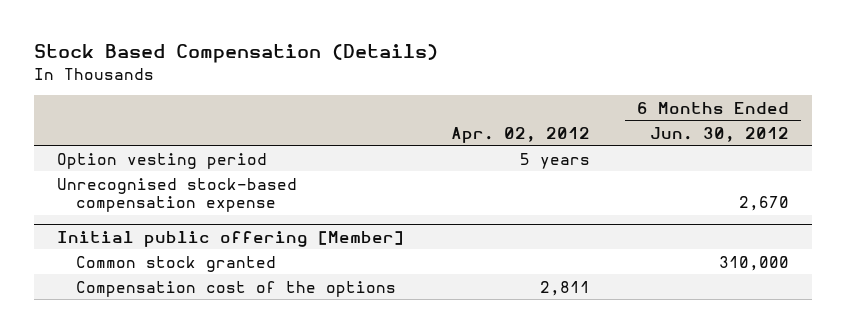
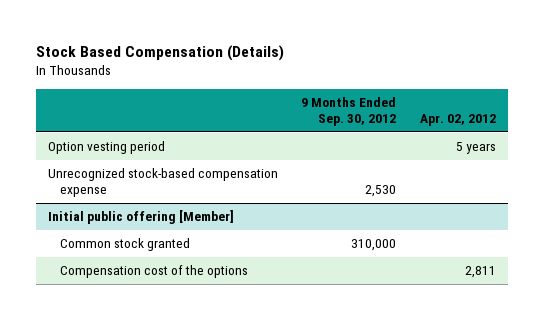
- | Apr. 02, 2012 | 6 Months Ended Jun. 30, 2012
+ | 9 Months Ended Sep. 30, 2012 | Apr. 02, 2012
- Unrecognised stock-based compensation expense | | 2,670
+ Unrecognized stock-based compensation expense | 2,530 |

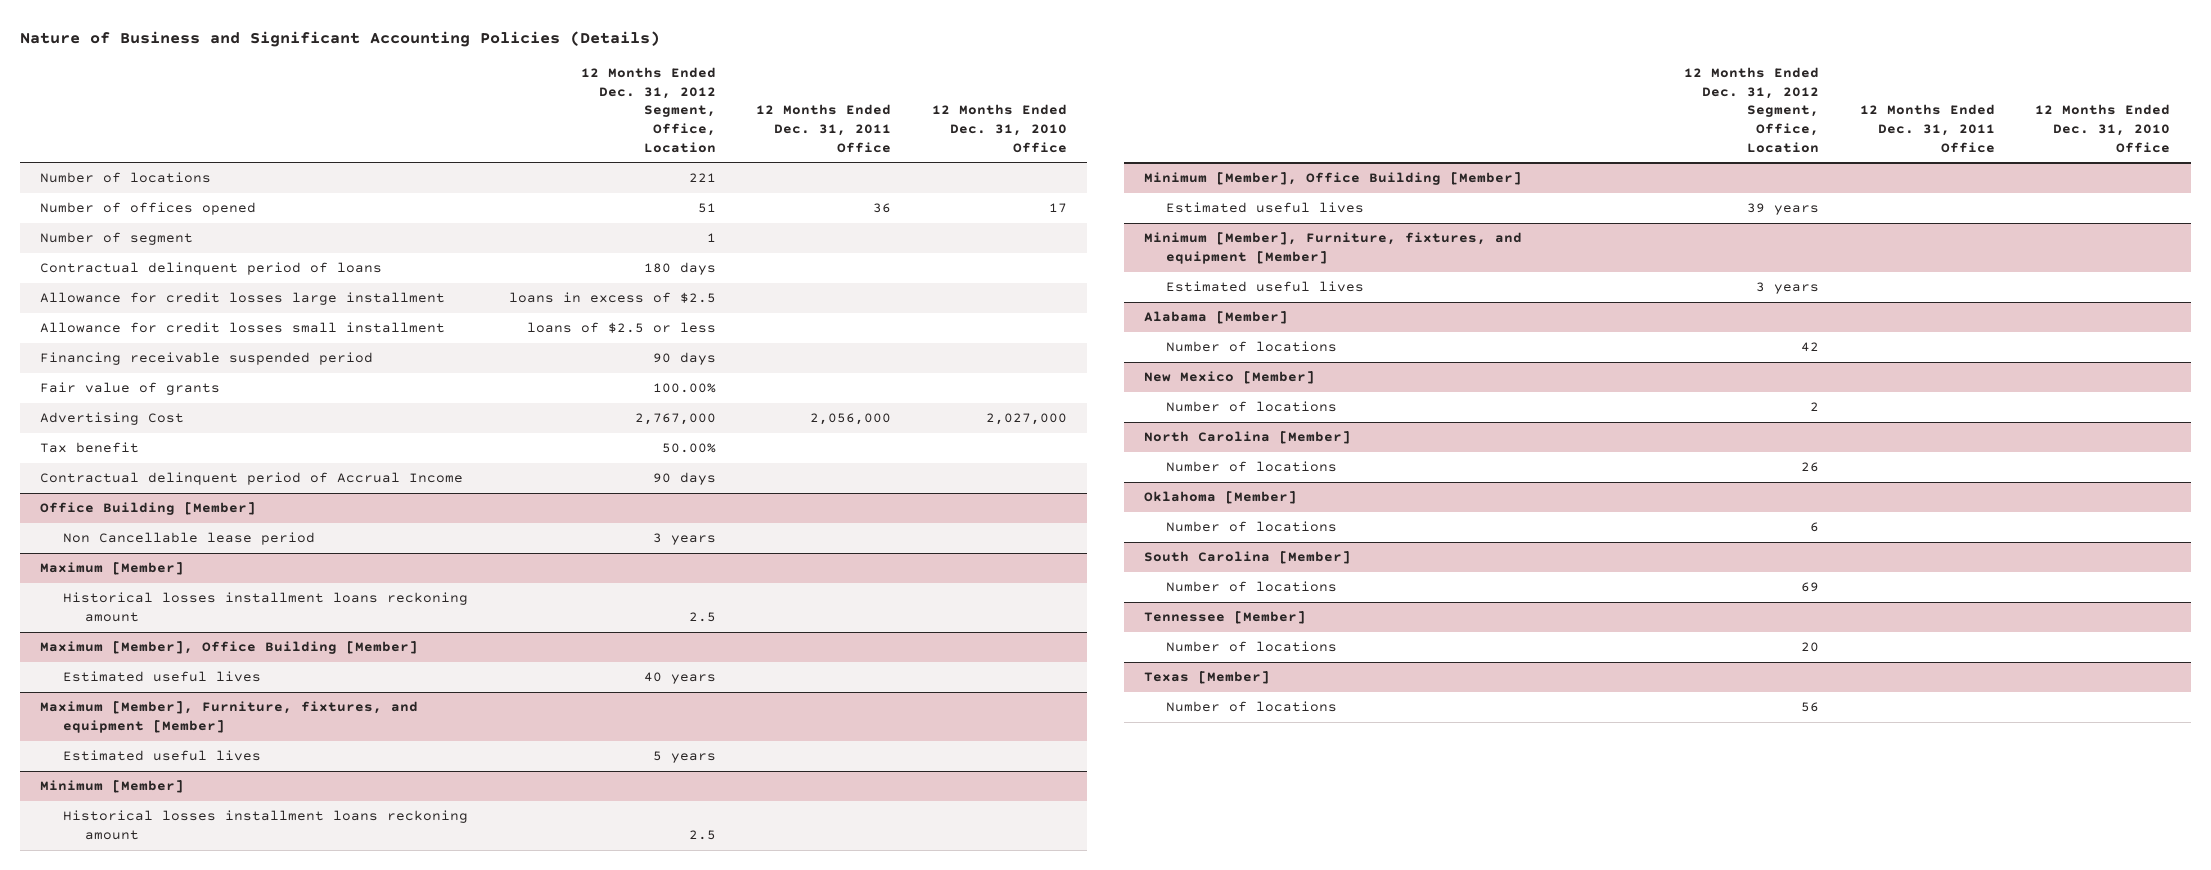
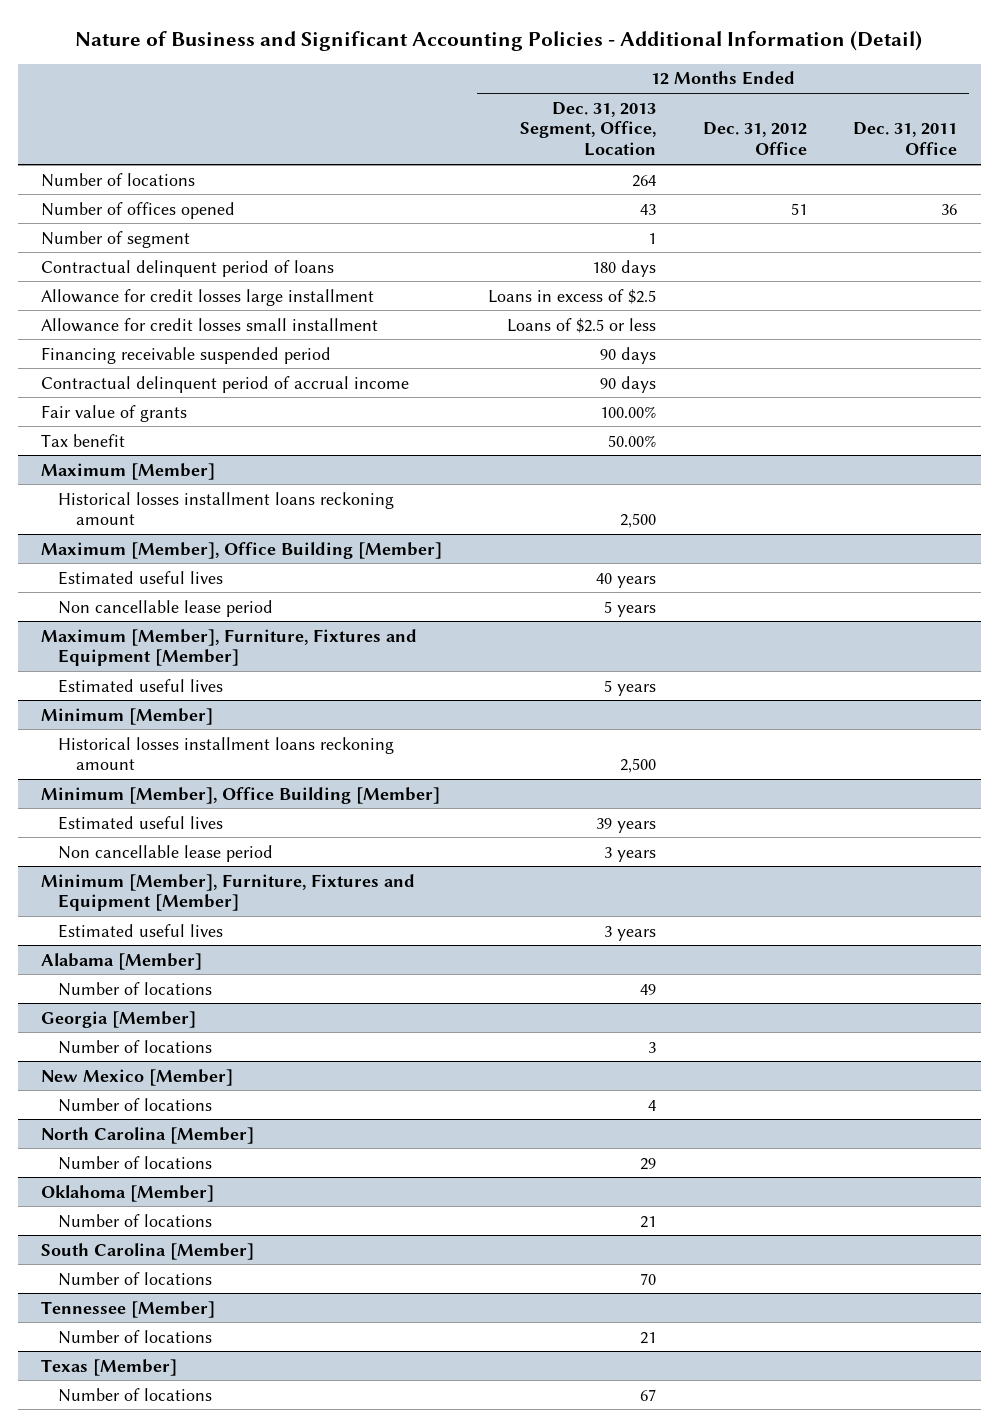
- Nature of Business and Significant Accounting Policies (Details)
+ Nature of Business and Significant Accounting Policies - Additional Information (Detail)
- | 12 Months Ended Dec. 31, 2012 Segment, Office, Location | 12 Months Ended Dec. 31, 2011 Office | 12 Months Ended Dec. 31, 2010 Office
+ | 12 Months Ended Dec. 31, 2013 Segment, Office, Location | 12 Months Ended Dec. 31, 2012 Office | 12 Months Ended Dec. 31, 2011 Office
+ Contractual delinquent period of accrual income | 90 days | |
- Advertising Cost | 2,767,000 | 2,056,000 | 2,027,000
- Contractual delinquent period of Accrual Income | 90 days | |
- Office Building [Member]
- Non Cancellable lease period | 3 years | |
- Maximum [Member], Furniture, fixtures, and equipment [Member]
@ Maximum [Member], Office Building [Member]
+ Non cancellable lease period | 5 years | |
+ Maximum [Member], Furniture, Fixtures and Equipment [Member]
- Minimum [Member], Furniture, fixtures, and equipment [Member]
@ Minimum [Member], Office Building [Member]
+ Non cancellable lease period | 3 years | |
+ Minimum [Member], Furniture, Fixtures and Equipment [Member]
+ Georgia [Member]
+ Number of locations | 3 | |

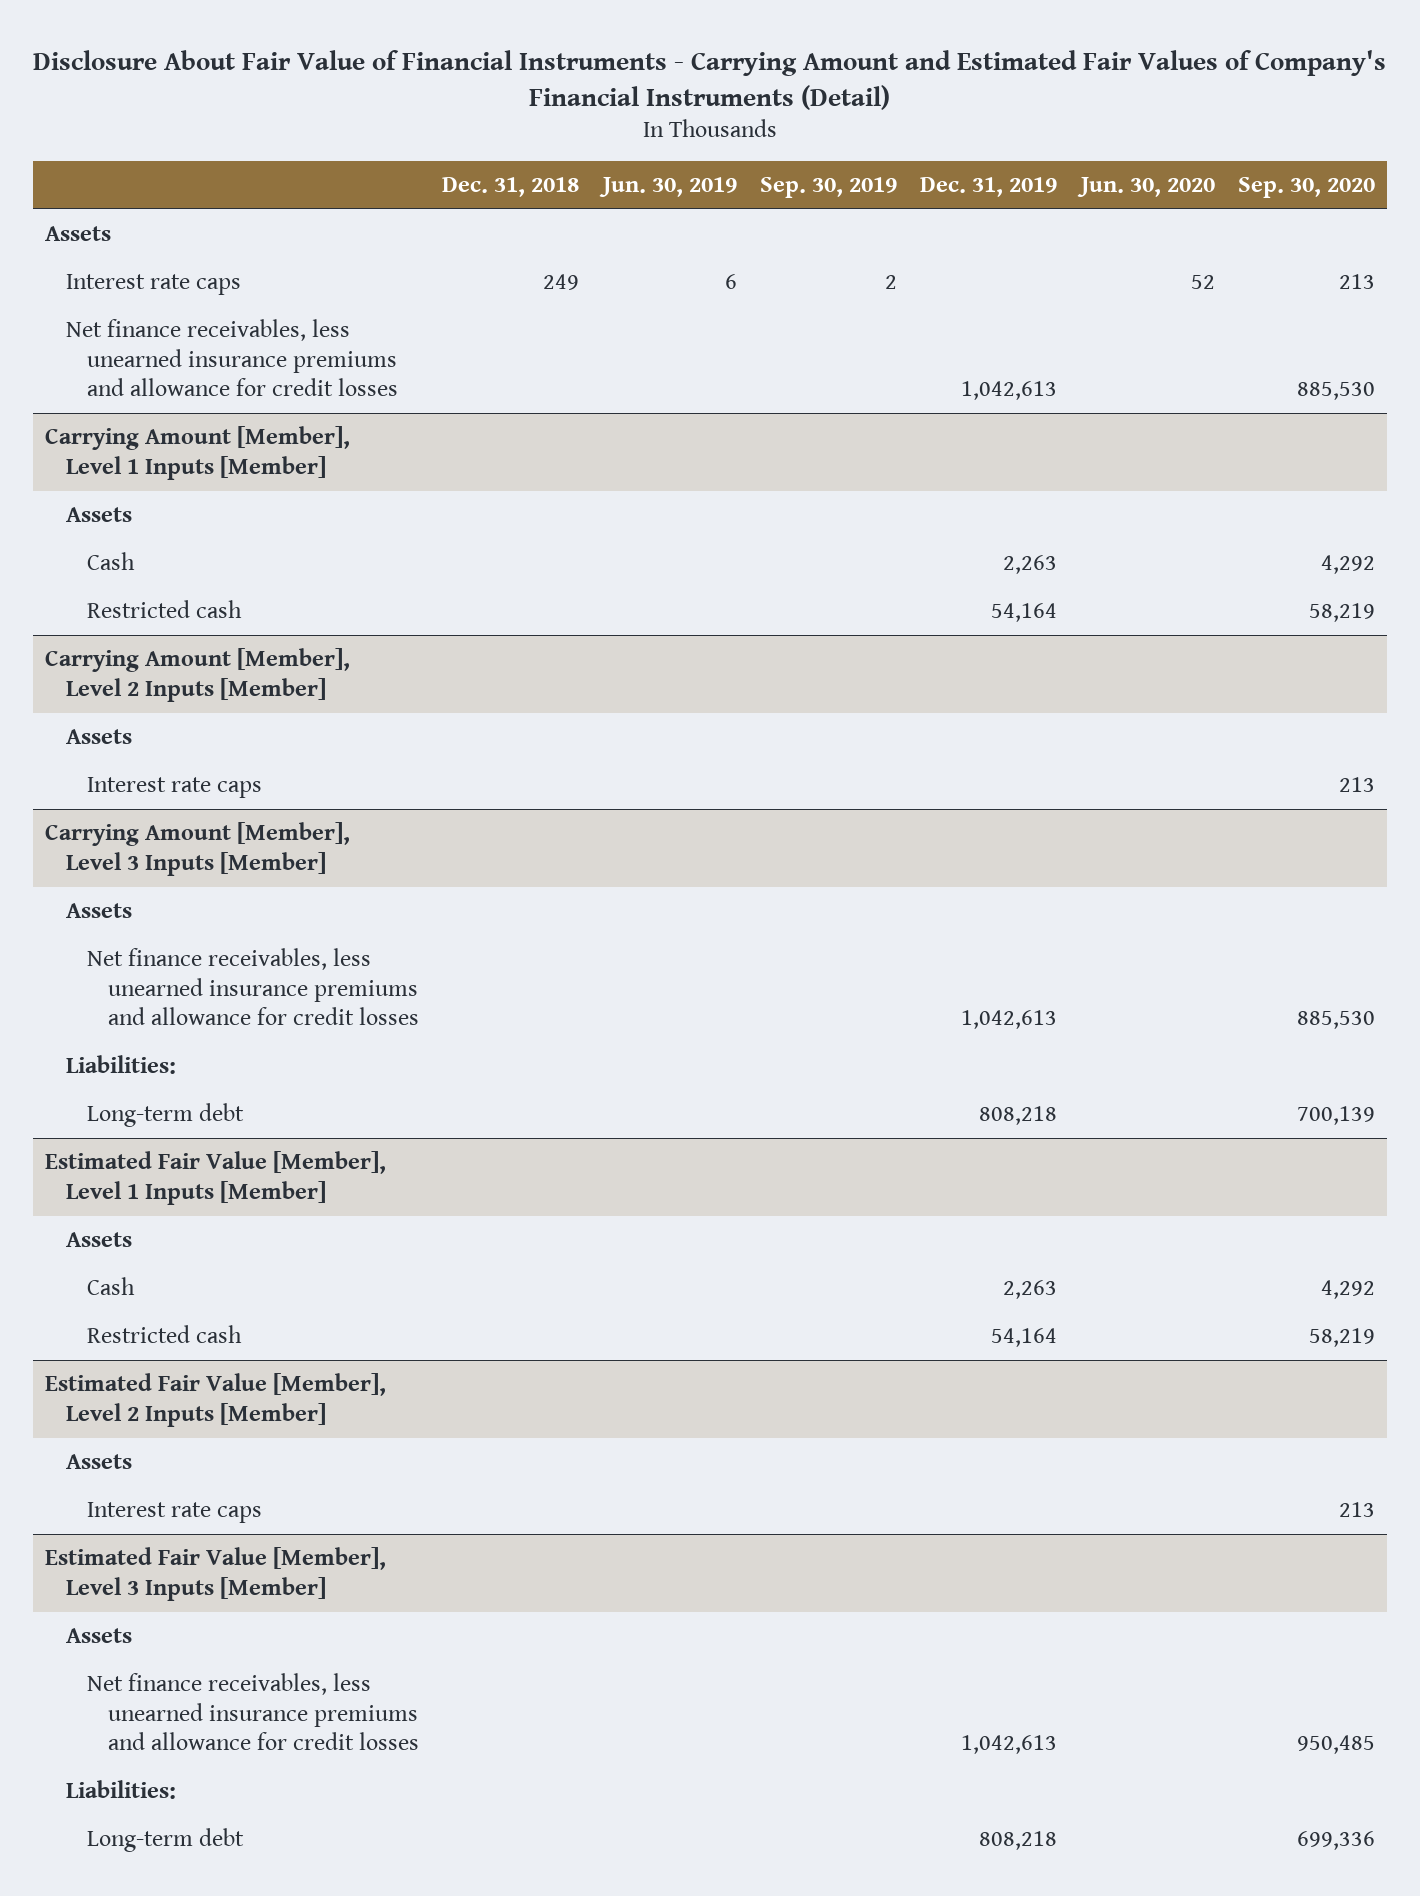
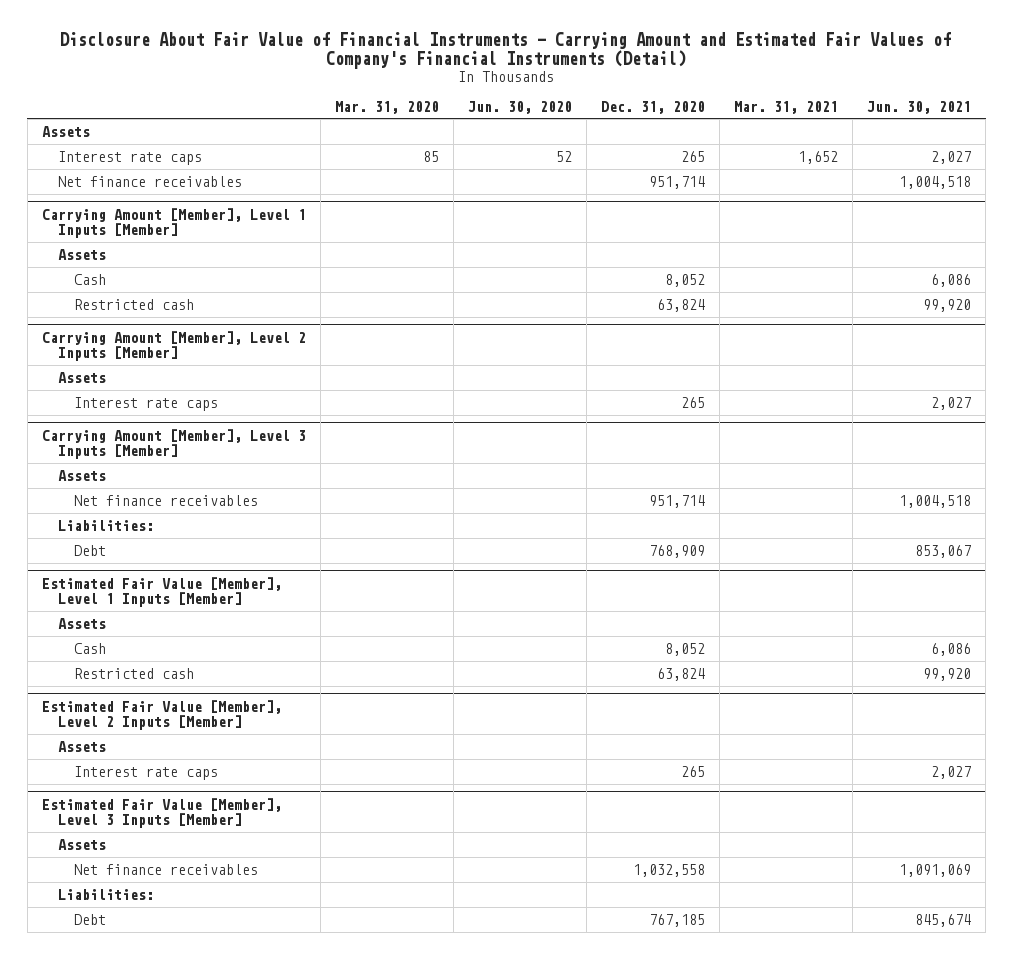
- | Dec. 31, 2018 | Jun. 30, 2019 | Sep. 30, 2019 | Dec. 31, 2019 | Jun. 30, 2020 | Sep. 30, 2020
+ | Mar. 31, 2020 | Jun. 30, 2020 | Dec. 31, 2020 | Mar. 31, 2021 | Jun. 30, 2021
- Net finance receivables, less unearned insurance premiums and allowance for credit losses | | | | 1,042,613 | | 885,530
+ Net finance receivables | | | 951,714 | | 1,004,518
@ Carrying Amount [Member], Level 3 Inputs [Member]
- Net finance receivables, less unearned insurance premiums and allowance for credit losses | | | | 1,042,613 | | 885,530
+ Net finance receivables | | | 951,714 | | 1,004,518
- Long-term debt | | | | 808,218 | | 700,139
+ Debt | | | 768,909 | | 853,067
@ Estimated Fair Value [Member], Level 3 Inputs [Member]
- Net finance receivables, less unearned insurance premiums and allowance for credit losses | | | | 1,042,613 | | 950,485
+ Net finance receivables | | | 1,032,558 | | 1,091,069
- Long-term debt | | | | 808,218 | | 699,336
+ Debt | | | 767,185 | | 845,674

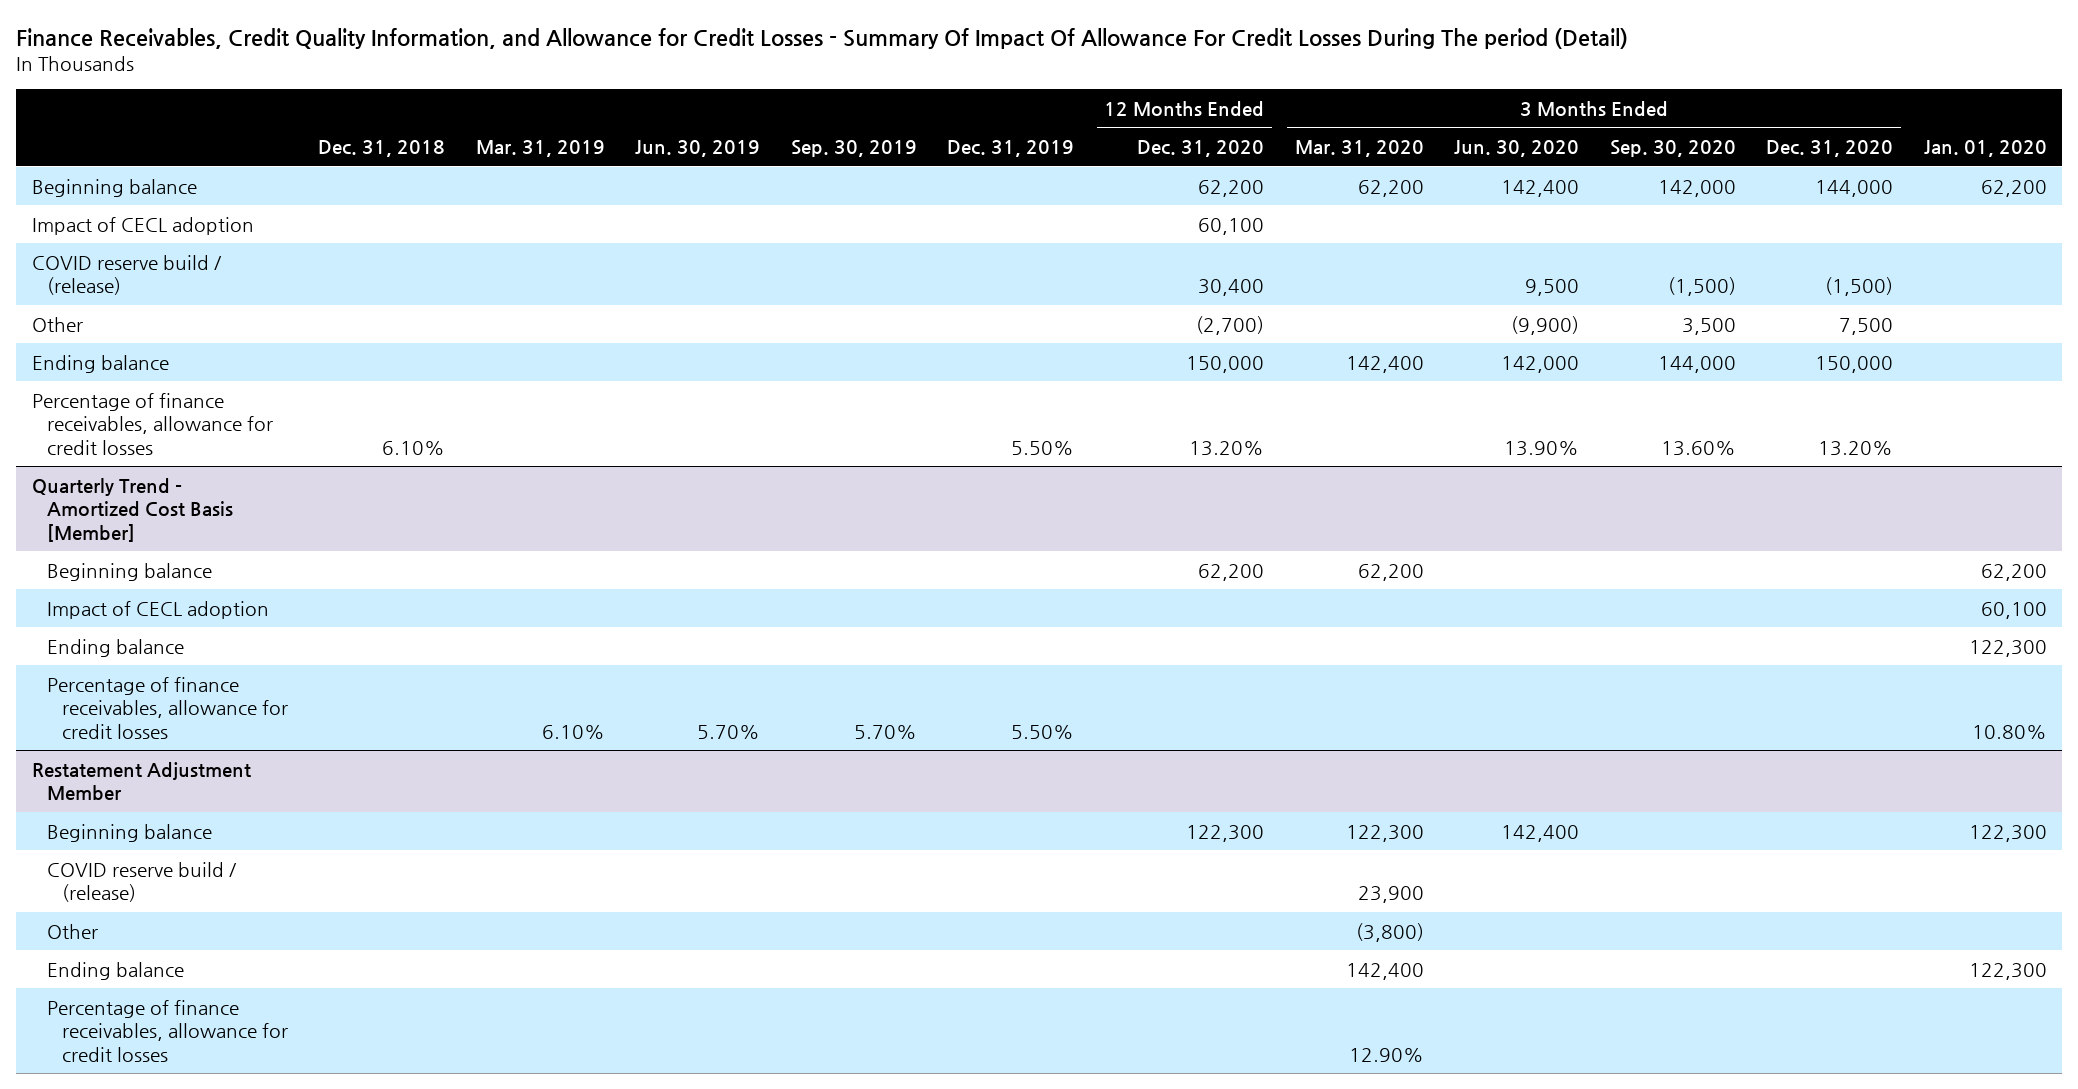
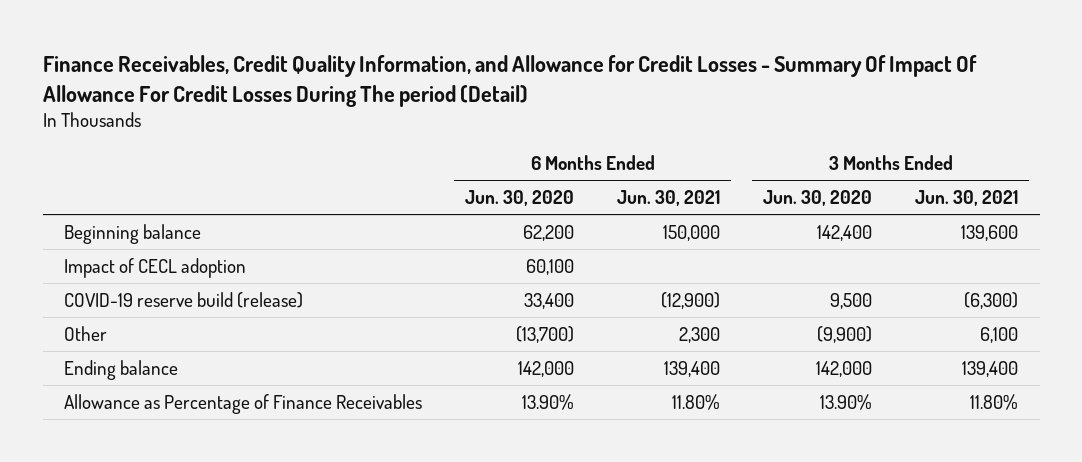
- | Dec. 31, 2018 | Mar. 31, 2019 | Jun. 30, 2019 | Sep. 30, 2019 | Dec. 31, 2019 | 12 Months Ended Dec. 31, 2020 | 3 Months Ended Mar. 31, 2020 | 3 Months Ended Jun. 30, 2020 | 3 Months Ended Sep. 30, 2020 | 3 Months Ended Dec. 31, 2020 | Jan. 01, 2020
+ | 6 Months Ended Jun. 30, 2020 | 6 Months Ended Jun. 30, 2021 | 3 Months Ended Jun. 30, 2020 | 3 Months Ended Jun. 30, 2021
- COVID reserve build / (release) | | | | | | 30,400 | | 9,500 | (1,500) | (1,500) |
+ COVID-19 reserve build (release) | 33,400 | (12,900) | 9,500 | (6,300)
- Percentage of finance receivables, allowance for credit losses | 6.10% | | | | 5.50% | 13.20% | | 13.90% | 13.60% | 13.20% |
- Quarterly Trend - Amortized Cost Basis [Member]
- Beginning balance | | | | | | 62,200 | 62,200 | | | | 62,200
- Impact of CECL adoption | | | | | | | | | | | 60,100
- Ending balance | | | | | | | | | | | 122,300
- Percentage of finance receivables, allowance for credit losses | | 6.10% | 5.70% | 5.70% | 5.50% | | | | | | 10.80%
- Restatement Adjustment Member
- Beginning balance | | | | | | 122,300 | 122,300 | 142,400 | | | 122,300
- COVID reserve build / (release) | | | | | | | 23,900 | | | |
- Other | | | | | | | (3,800) | | | |
- Ending balance | | | | | | | 142,400 | | | | 122,300
- Percentage of finance receivables, allowance for credit losses | | | | | | | 12.90% | | | |
+ Allowance as Percentage of Finance Receivables | 13.90% | 11.80% | 13.90% | 11.80%

